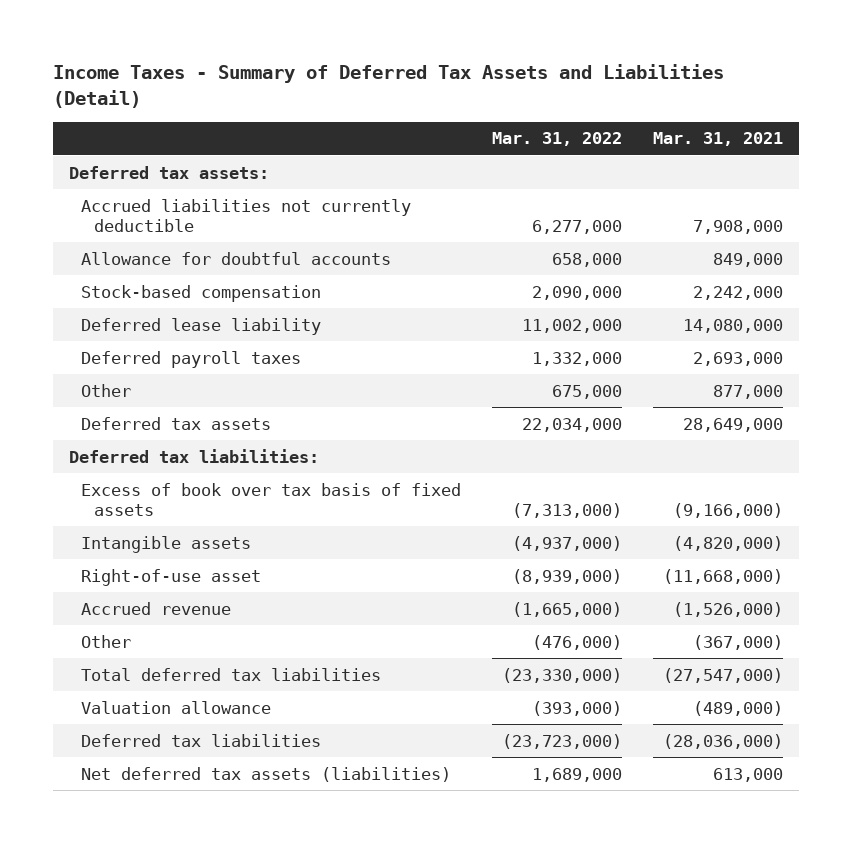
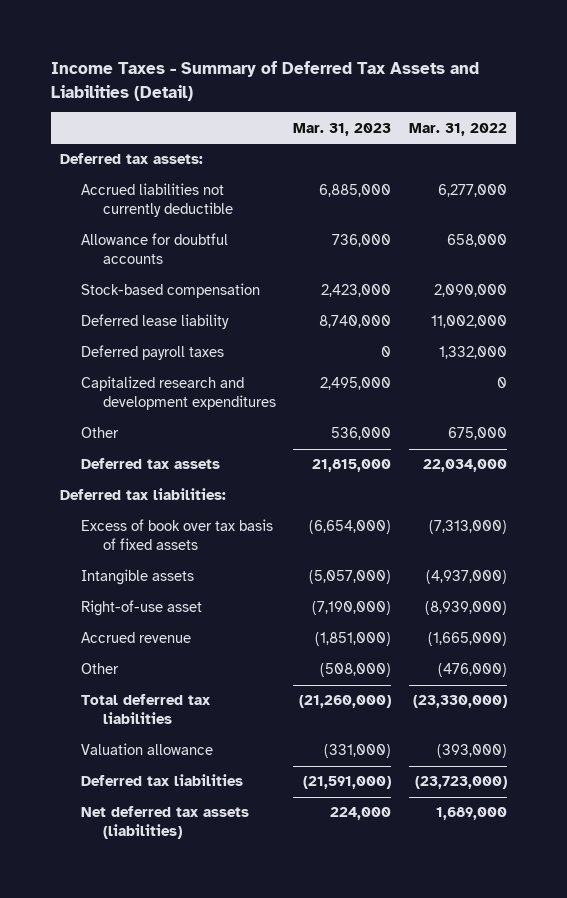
- | Mar. 31, 2022 | Mar. 31, 2021
+ | Mar. 31, 2023 | Mar. 31, 2022
+ Capitalized research and development expenditures | 2,495,000 | 0

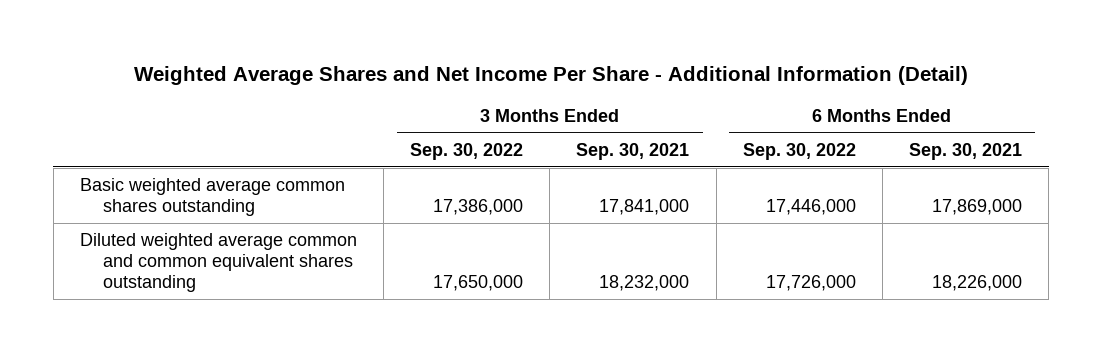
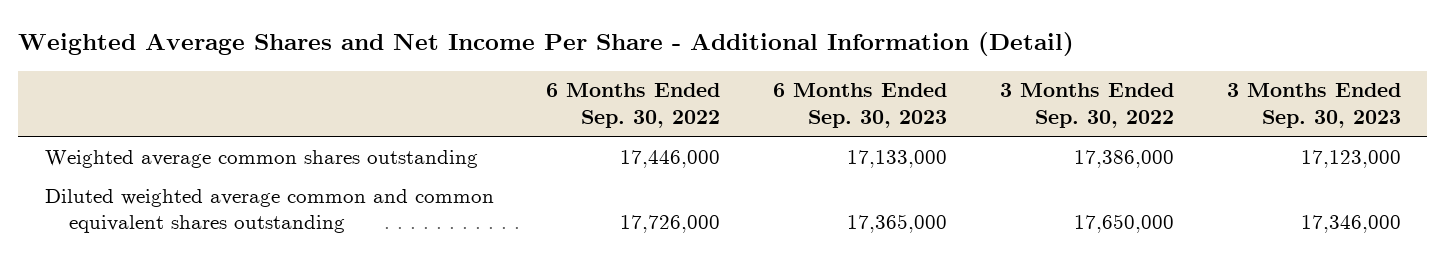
- | 3 Months Ended Sep. 30, 2022 | 3 Months Ended Sep. 30, 2021 | 6 Months Ended Sep. 30, 2022 | 6 Months Ended Sep. 30, 2021
+ | 6 Months Ended Sep. 30, 2022 | 6 Months Ended Sep. 30, 2023 | 3 Months Ended Sep. 30, 2022 | 3 Months Ended Sep. 30, 2023
- Basic weighted average common shares outstanding | 17,386,000 | 17,841,000 | 17,446,000 | 17,869,000
+ Weighted average common shares outstanding | 17,446,000 | 17,133,000 | 17,386,000 | 17,123,000

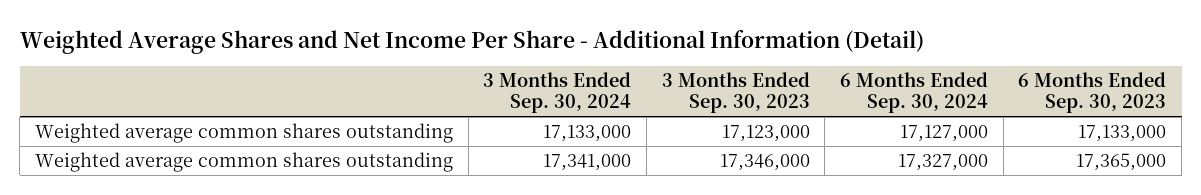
- | 6 Months Ended Sep. 30, 2022 | 6 Months Ended Sep. 30, 2023 | 3 Months Ended Sep. 30, 2022 | 3 Months Ended Sep. 30, 2023
+ | 3 Months Ended Sep. 30, 2024 | 3 Months Ended Sep. 30, 2023 | 6 Months Ended Sep. 30, 2024 | 6 Months Ended Sep. 30, 2023
- Diluted weighted average common and common equivalent shares outstanding | 17,726,000 | 17,365,000 | 17,650,000 | 17,346,000
+ Weighted average common shares outstanding | 17,341,000 | 17,346,000 | 17,327,000 | 17,365,000

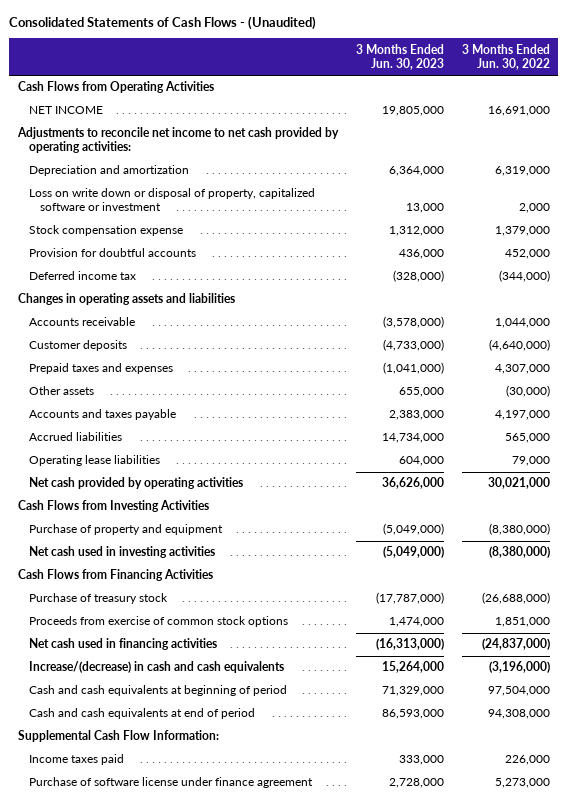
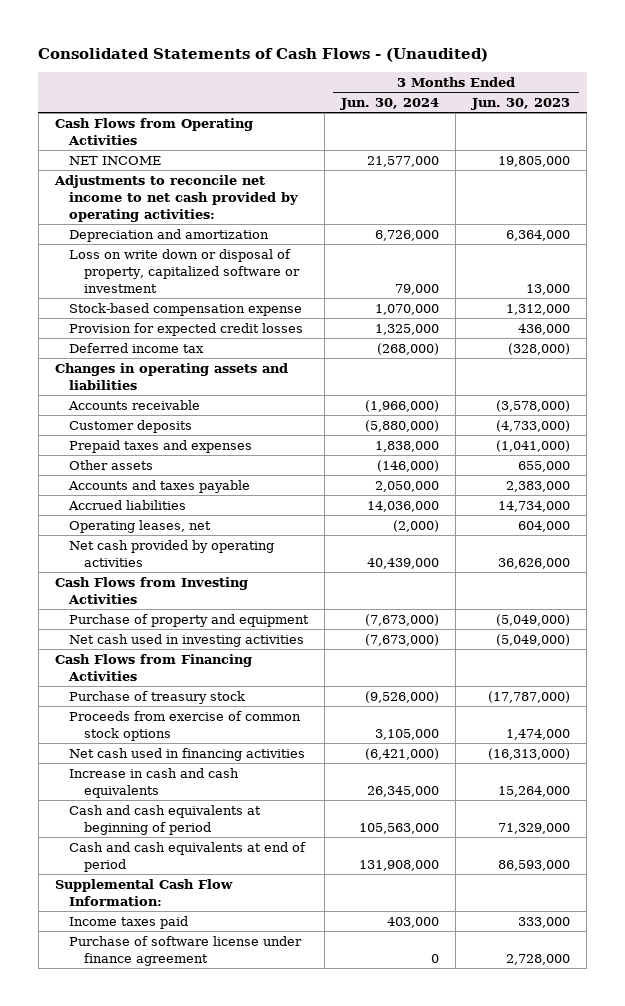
- | 3 Months Ended Jun. 30, 2023 | 3 Months Ended Jun. 30, 2022
+ | 3 Months Ended Jun. 30, 2024 | 3 Months Ended Jun. 30, 2023
- Stock compensation expense | 1,312,000 | 1,379,000
- Provision for doubtful accounts | 436,000 | 452,000
+ Stock-based compensation expense | 1,070,000 | 1,312,000
+ Provision for expected credit losses | 1,325,000 | 436,000
- Operating lease liabilities | 604,000 | 79,000
+ Operating leases, net | (2,000) | 604,000
- Increase/(decrease) in cash and cash equivalents | 15,264,000 | (3,196,000)
+ Increase in cash and cash equivalents | 26,345,000 | 15,264,000

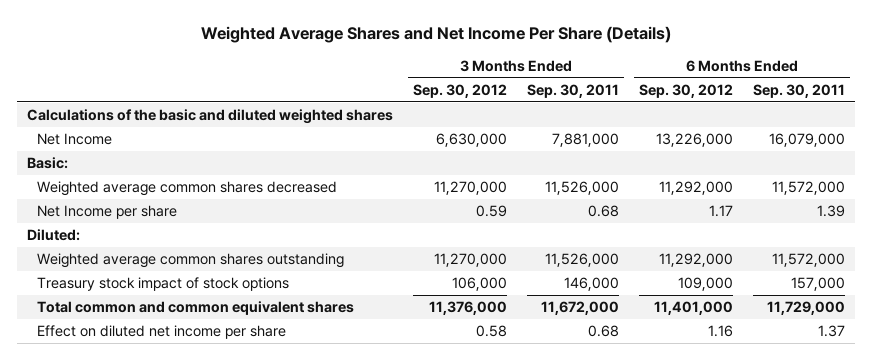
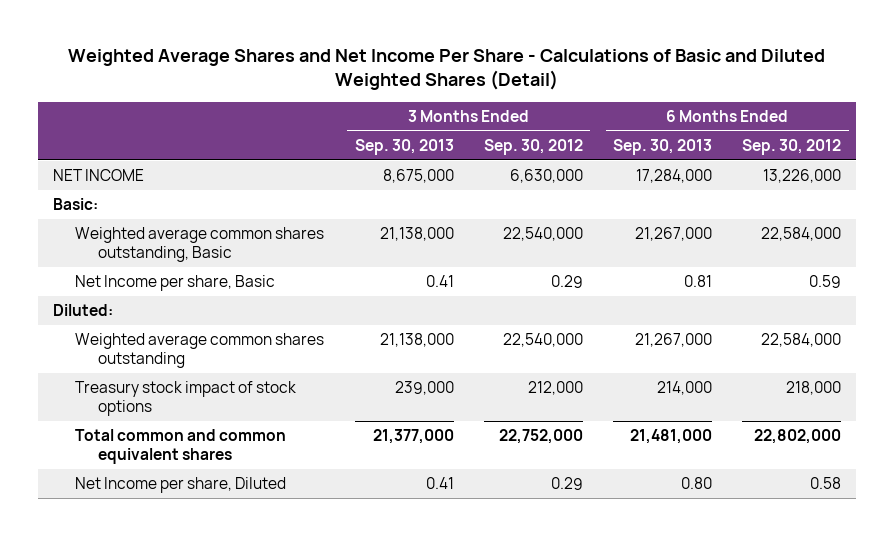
- Weighted Average Shares and Net Income Per Share (Details)
+ Weighted Average Shares and Net Income Per Share - Calculations of Basic and Diluted Weighted Shares (Detail)
- | 3 Months Ended Sep. 30, 2012 | 3 Months Ended Sep. 30, 2011 | 6 Months Ended Sep. 30, 2012 | 6 Months Ended Sep. 30, 2011
+ | 3 Months Ended Sep. 30, 2013 | 3 Months Ended Sep. 30, 2012 | 6 Months Ended Sep. 30, 2013 | 6 Months Ended Sep. 30, 2012
- Calculations of the basic and diluted weighted shares
- Net Income | 6,630,000 | 7,881,000 | 13,226,000 | 16,079,000
+ NET INCOME | 8,675,000 | 6,630,000 | 17,284,000 | 13,226,000
- Weighted average common shares decreased | 11,270,000 | 11,526,000 | 11,292,000 | 11,572,000
- Net Income per share | 0.59 | 0.68 | 1.17 | 1.39
+ Weighted average common shares outstanding, Basic | 21,138,000 | 22,540,000 | 21,267,000 | 22,584,000
+ Net Income per share, Basic | 0.41 | 0.29 | 0.81 | 0.59
- Weighted average common shares outstanding | 11,270,000 | 11,526,000 | 11,292,000 | 11,572,000
- Treasury stock impact of stock options | 106,000 | 146,000 | 109,000 | 157,000
- Total common and common equivalent shares | 11,376,000 | 11,672,000 | 11,401,000 | 11,729,000
- Effect on diluted net income per share | 0.58 | 0.68 | 1.16 | 1.37
+ Weighted average common shares outstanding | 21,138,000 | 22,540,000 | 21,267,000 | 22,584,000
+ Treasury stock impact of stock options | 239,000 | 212,000 | 214,000 | 218,000
+ Total common and common equivalent shares | 21,377,000 | 22,752,000 | 21,481,000 | 22,802,000
+ Net Income per share, Diluted | 0.41 | 0.29 | 0.80 | 0.58

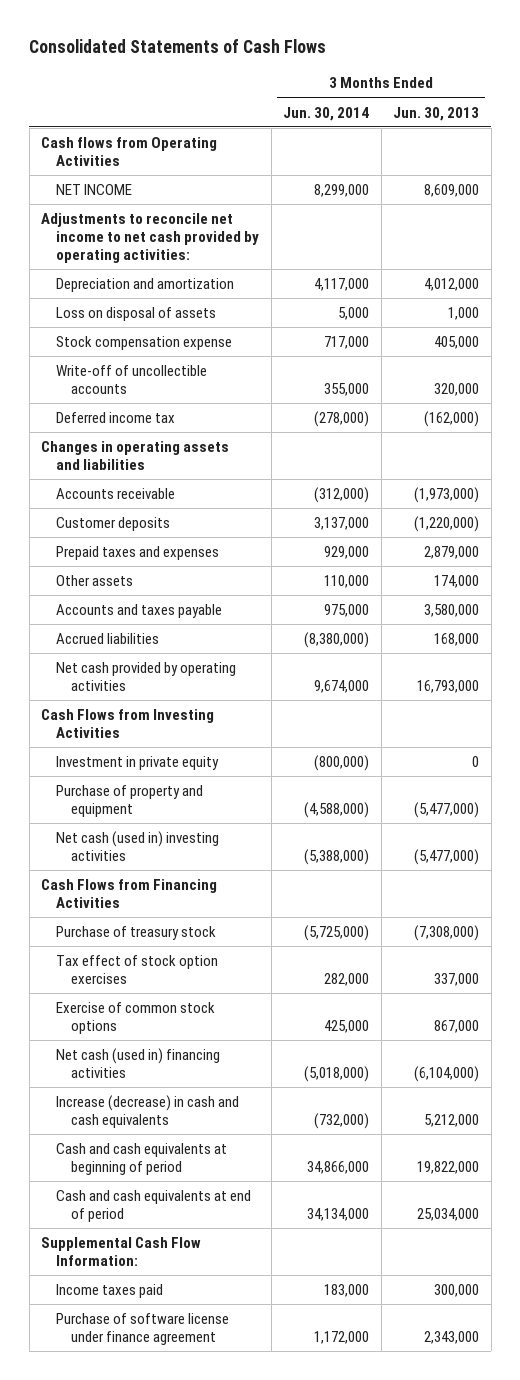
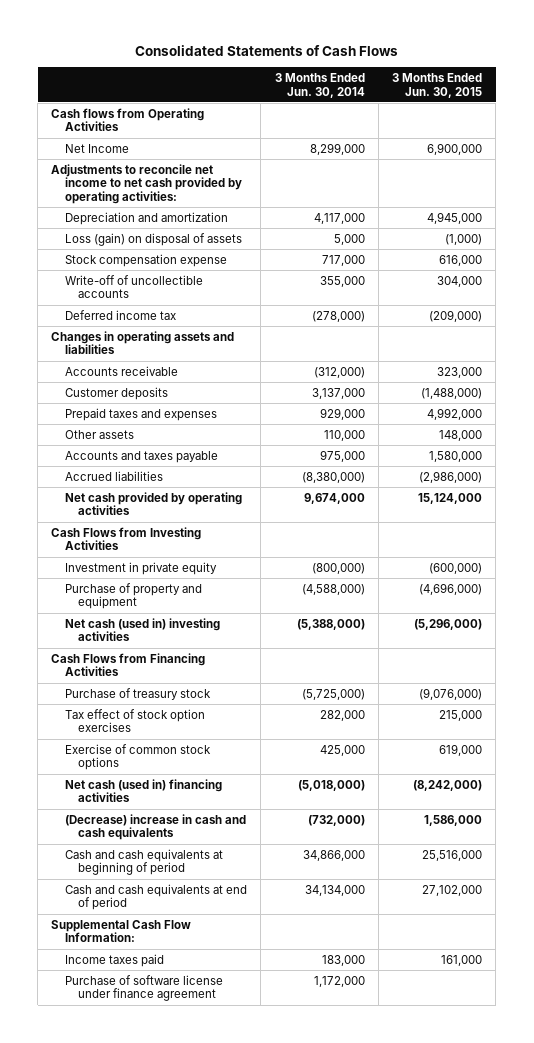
- | 3 Months Ended Jun. 30, 2014 | 3 Months Ended Jun. 30, 2013
+ | 3 Months Ended Jun. 30, 2014 | 3 Months Ended Jun. 30, 2015
- NET INCOME | 8,299,000 | 8,609,000
+ Net Income | 8,299,000 | 6,900,000
- Loss on disposal of assets | 5,000 | 1,000
+ Loss (gain) on disposal of assets | 5,000 | (1,000)
- Increase (decrease) in cash and cash equivalents | (732,000) | 5,212,000
+ (Decrease) increase in cash and cash equivalents | (732,000) | 1,586,000

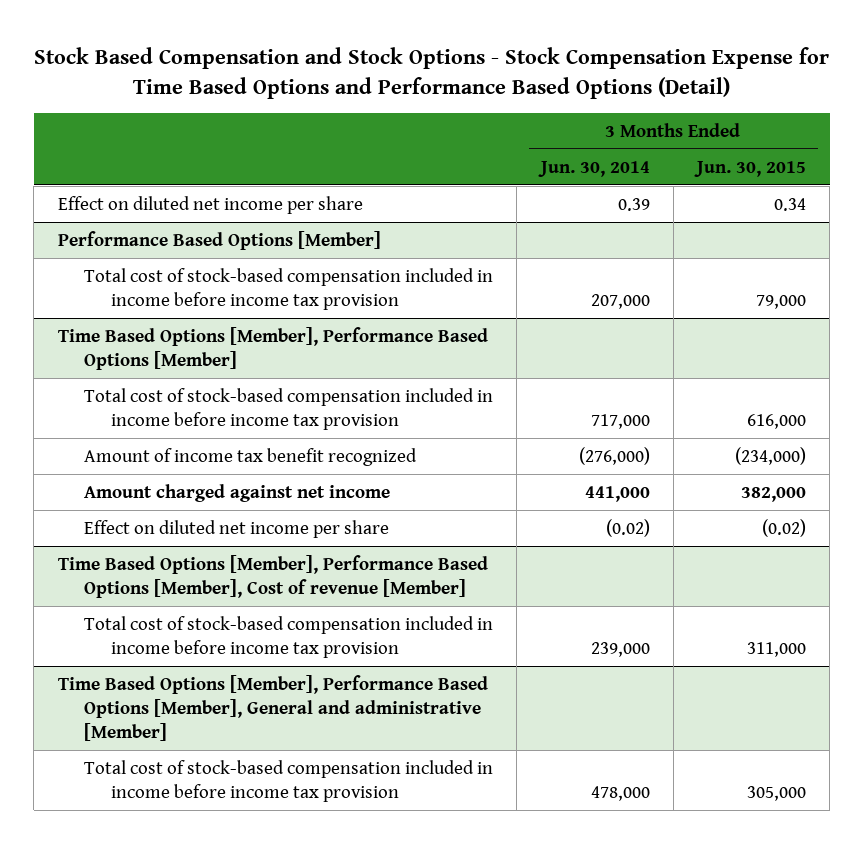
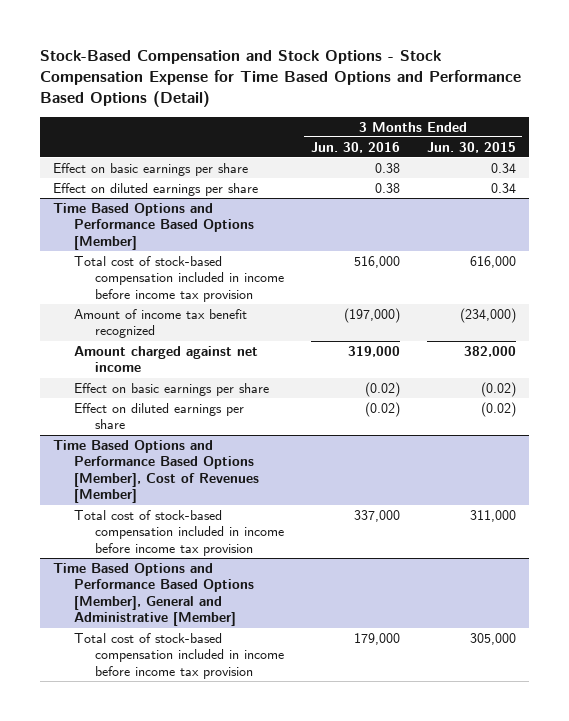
- Stock Based Compensation and Stock Options - Stock Compensation Expense for Time Based Options and Performance Based Options (Detail)
+ Stock-Based Compensation and Stock Options - Stock Compensation Expense for Time Based Options and Performance Based Options (Detail)
- | 3 Months Ended Jun. 30, 2014 | 3 Months Ended Jun. 30, 2015
+ | 3 Months Ended Jun. 30, 2016 | 3 Months Ended Jun. 30, 2015
- Effect on diluted net income per share | 0.39 | 0.34
- Performance Based Options [Member]
- Total cost of stock-based compensation included in income before income tax provision | 207,000 | 79,000
- Time Based Options [Member], Performance Based Options [Member]
+ Effect on basic earnings per share | 0.38 | 0.34
+ Effect on diluted earnings per share | 0.38 | 0.34
+ Time Based Options and Performance Based Options [Member]
- Effect on diluted net income per share | (0.02) | (0.02)
- Time Based Options [Member], Performance Based Options [Member], Cost of revenue [Member]
+ Effect on basic earnings per share | (0.02) | (0.02)
+ Effect on diluted earnings per share | (0.02) | (0.02)
+ Time Based Options and Performance Based Options [Member], Cost of Revenues [Member]
- Time Based Options [Member], Performance Based Options [Member], General and administrative [Member]
+ Time Based Options and Performance Based Options [Member], General and Administrative [Member]

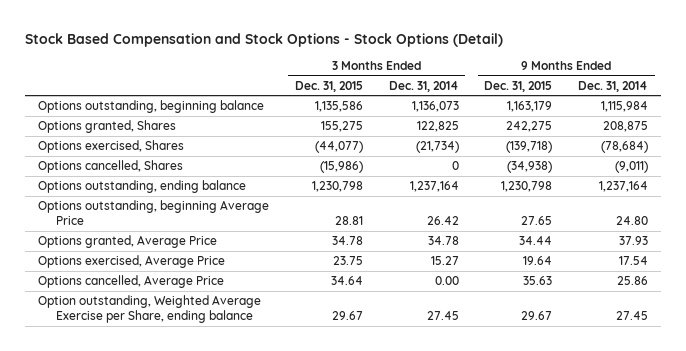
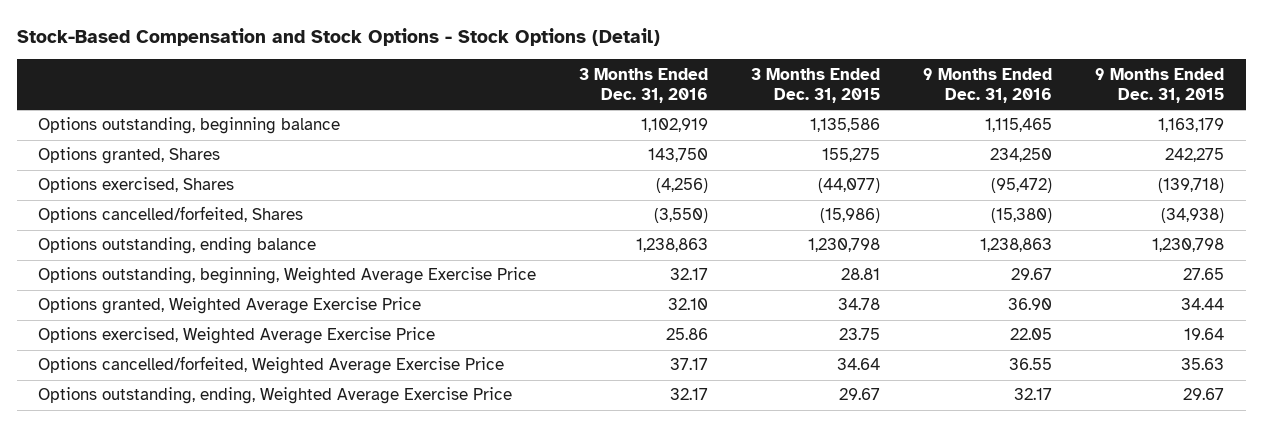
- Stock Based Compensation and Stock Options - Stock Options (Detail)
+ Stock-Based Compensation and Stock Options - Stock Options (Detail)
- | 3 Months Ended Dec. 31, 2015 | 3 Months Ended Dec. 31, 2014 | 9 Months Ended Dec. 31, 2015 | 9 Months Ended Dec. 31, 2014
+ | 3 Months Ended Dec. 31, 2016 | 3 Months Ended Dec. 31, 2015 | 9 Months Ended Dec. 31, 2016 | 9 Months Ended Dec. 31, 2015
- Options cancelled, Shares | (15,986) | 0 | (34,938) | (9,011)
+ Options cancelled/forfeited, Shares | (3,550) | (15,986) | (15,380) | (34,938)
- Options outstanding, beginning Average Price | 28.81 | 26.42 | 27.65 | 24.80
- Options granted, Average Price | 34.78 | 34.78 | 34.44 | 37.93
- Options exercised, Average Price | 23.75 | 15.27 | 19.64 | 17.54
- Options cancelled, Average Price | 34.64 | 0.00 | 35.63 | 25.86
- Option outstanding, Weighted Average Exercise per Share, ending balance | 29.67 | 27.45 | 29.67 | 27.45
+ Options outstanding, beginning, Weighted Average Exercise Price | 32.17 | 28.81 | 29.67 | 27.65
+ Options granted, Weighted Average Exercise Price | 32.10 | 34.78 | 36.90 | 34.44
+ Options exercised, Weighted Average Exercise Price | 25.86 | 23.75 | 22.05 | 19.64
+ Options cancelled/forfeited, Weighted Average Exercise Price | 37.17 | 34.64 | 36.55 | 35.63
+ Options outstanding, ending, Weighted Average Exercise Price | 32.17 | 29.67 | 32.17 | 29.67

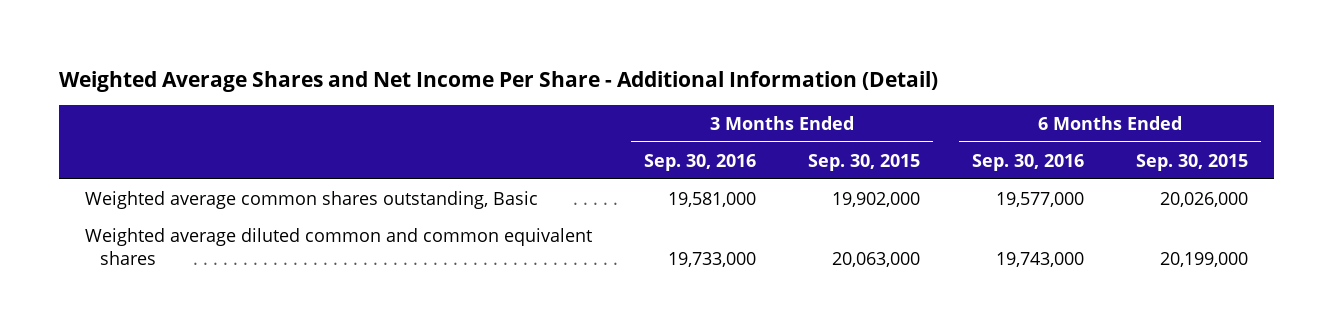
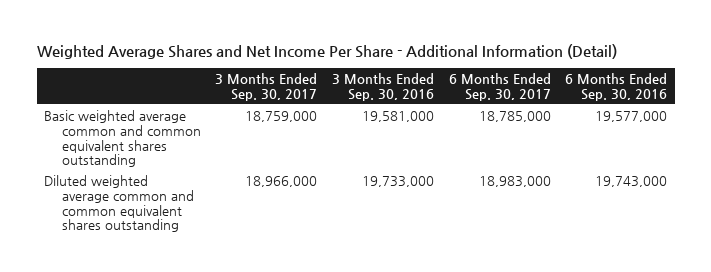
- | 3 Months Ended Sep. 30, 2016 | 3 Months Ended Sep. 30, 2015 | 6 Months Ended Sep. 30, 2016 | 6 Months Ended Sep. 30, 2015
+ | 3 Months Ended Sep. 30, 2017 | 3 Months Ended Sep. 30, 2016 | 6 Months Ended Sep. 30, 2017 | 6 Months Ended Sep. 30, 2016
- Weighted average common shares outstanding, Basic | 19,581,000 | 19,902,000 | 19,577,000 | 20,026,000
- Weighted average diluted common and common equivalent shares | 19,733,000 | 20,063,000 | 19,743,000 | 20,199,000
+ Basic weighted average common and common equivalent shares outstanding | 18,759,000 | 19,581,000 | 18,785,000 | 19,577,000
+ Diluted weighted average common and common equivalent shares outstanding | 18,966,000 | 19,733,000 | 18,983,000 | 19,743,000

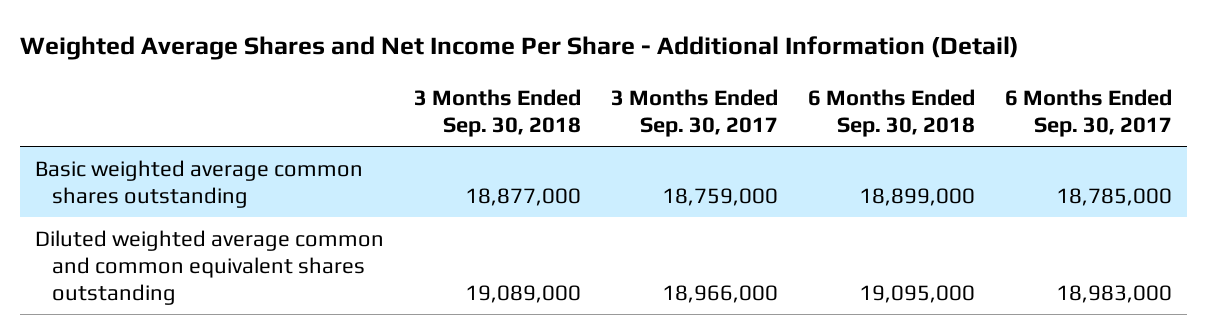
- | 3 Months Ended Sep. 30, 2017 | 3 Months Ended Sep. 30, 2016 | 6 Months Ended Sep. 30, 2017 | 6 Months Ended Sep. 30, 2016
+ | 3 Months Ended Sep. 30, 2018 | 3 Months Ended Sep. 30, 2017 | 6 Months Ended Sep. 30, 2018 | 6 Months Ended Sep. 30, 2017
- Basic weighted average common and common equivalent shares outstanding | 18,759,000 | 19,581,000 | 18,785,000 | 19,577,000
+ Basic weighted average common shares outstanding | 18,877,000 | 18,759,000 | 18,899,000 | 18,785,000

